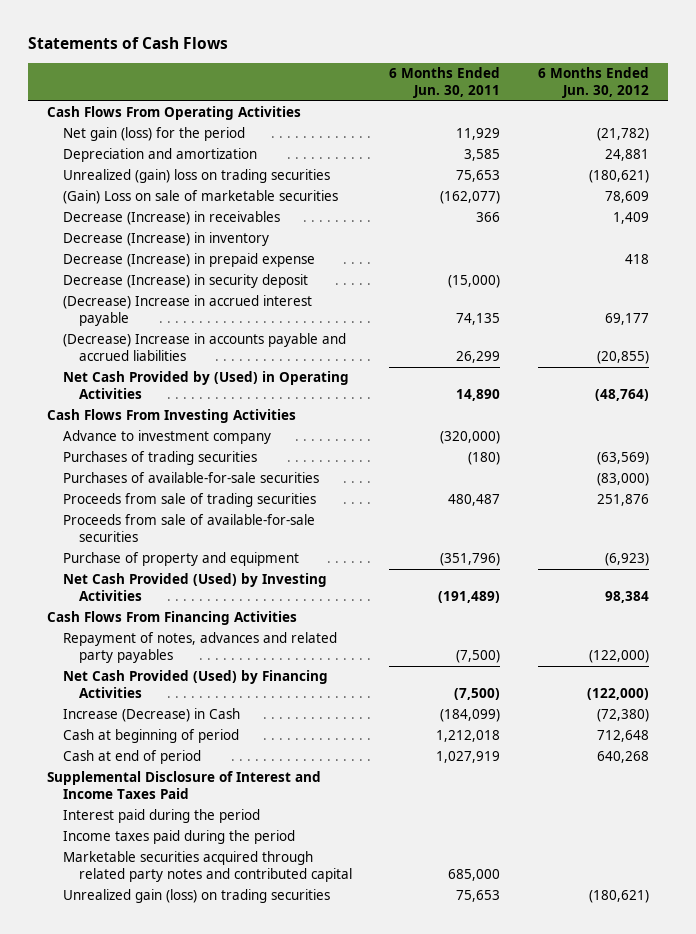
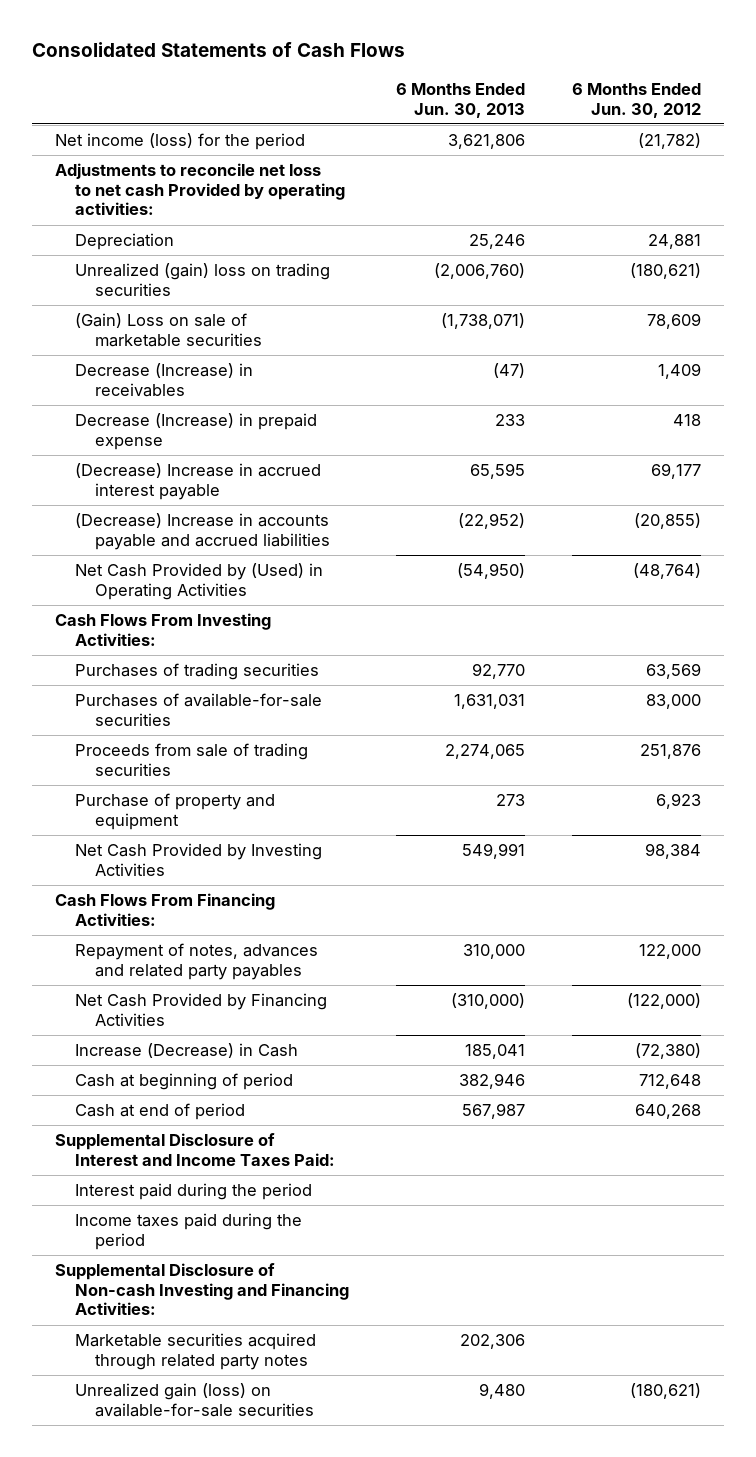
- Statements of Cash Flows
+ Consolidated Statements of Cash Flows
- | 6 Months Ended Jun. 30, 2011 | 6 Months Ended Jun. 30, 2012
+ | 6 Months Ended Jun. 30, 2013 | 6 Months Ended Jun. 30, 2012
- Cash Flows From Operating Activities
- Net gain (loss) for the period | 11,929 | (21,782)
- Depreciation and amortization | 3,585 | 24,881
+ Net income (loss) for the period | 3,621,806 | (21,782)
+ Adjustments to reconcile net loss to net cash Provided by operating activities:
+ Depreciation | 25,246 | 24,881
- Decrease (Increase) in inventory
- Decrease (Increase) in security deposit | (15,000) |
- Cash Flows From Investing Activities
- Advance to investment company | (320,000) |
- Purchases of trading securities | (180) | (63,569)
- Purchases of available-for-sale securities | | (83,000)
+ Cash Flows From Investing Activities:
+ Purchases of trading securities | 92,770 | 63,569
+ Purchases of available-for-sale securities | 1,631,031 | 83,000
- Proceeds from sale of available-for-sale securities
- Purchase of property and equipment | (351,796) | (6,923)
- Net Cash Provided (Used) by Investing Activities | (191,489) | 98,384
- Cash Flows From Financing Activities
- Repayment of notes, advances and related party payables | (7,500) | (122,000)
- Net Cash Provided (Used) by Financing Activities | (7,500) | (122,000)
+ Purchase of property and equipment | 273 | 6,923
+ Net Cash Provided by Investing Activities | 549,991 | 98,384
+ Cash Flows From Financing Activities:
+ Repayment of notes, advances and related party payables | 310,000 | 122,000
+ Net Cash Provided by Financing Activities | (310,000) | (122,000)
- Supplemental Disclosure of Interest and Income Taxes Paid
+ Supplemental Disclosure of Interest and Income Taxes Paid:
- Marketable securities acquired through related party notes and contributed capital | 685,000 |
- Unrealized gain (loss) on trading securities | 75,653 | (180,621)
+ Supplemental Disclosure of Non-cash Investing and Financing Activities:
+ Marketable securities acquired through related party notes | 202,306 |
+ Unrealized gain (loss) on available-for-sale securities | 9,480 | (180,621)

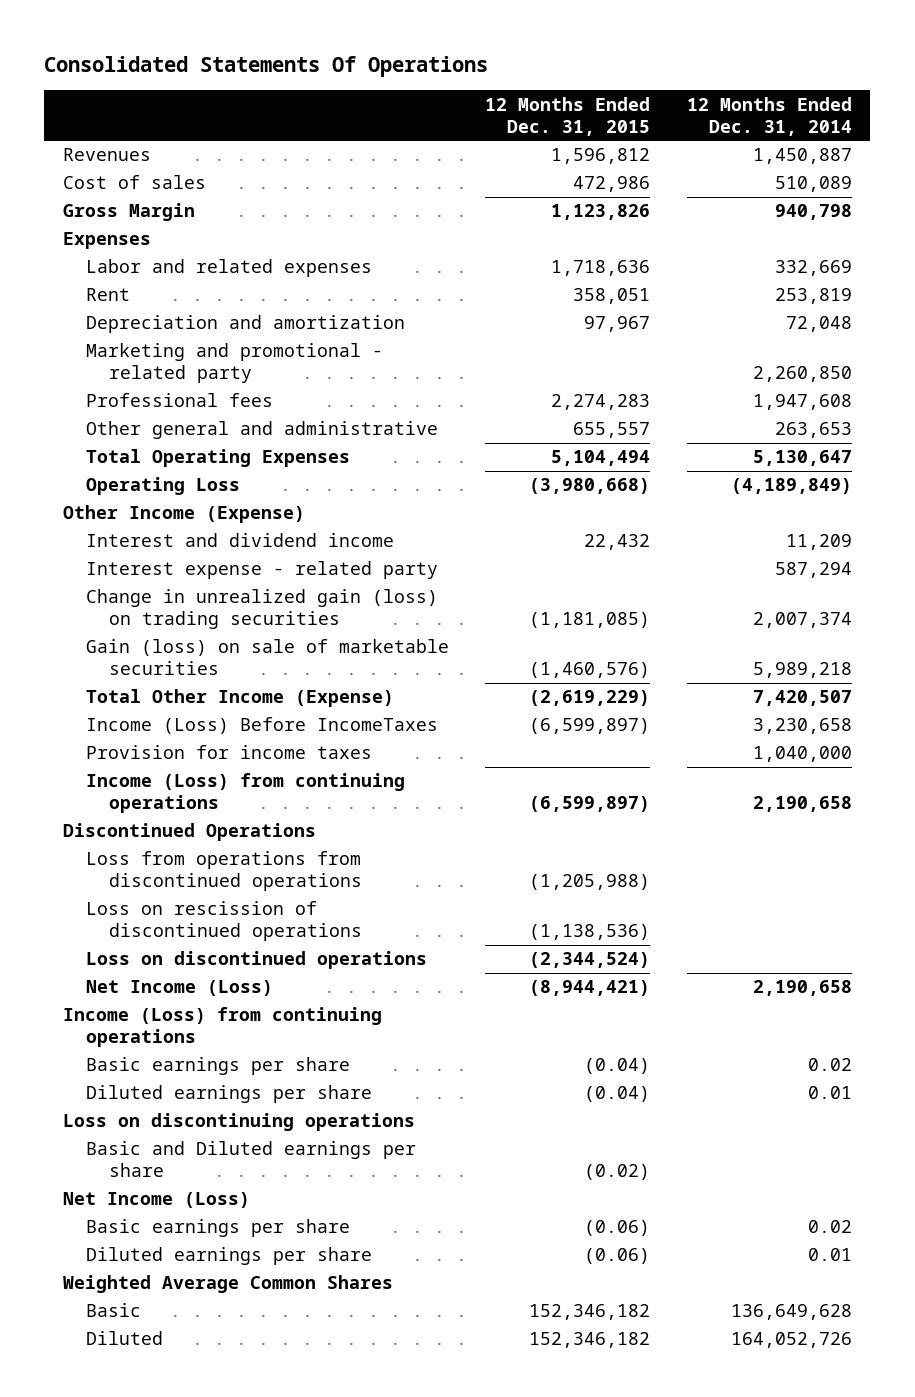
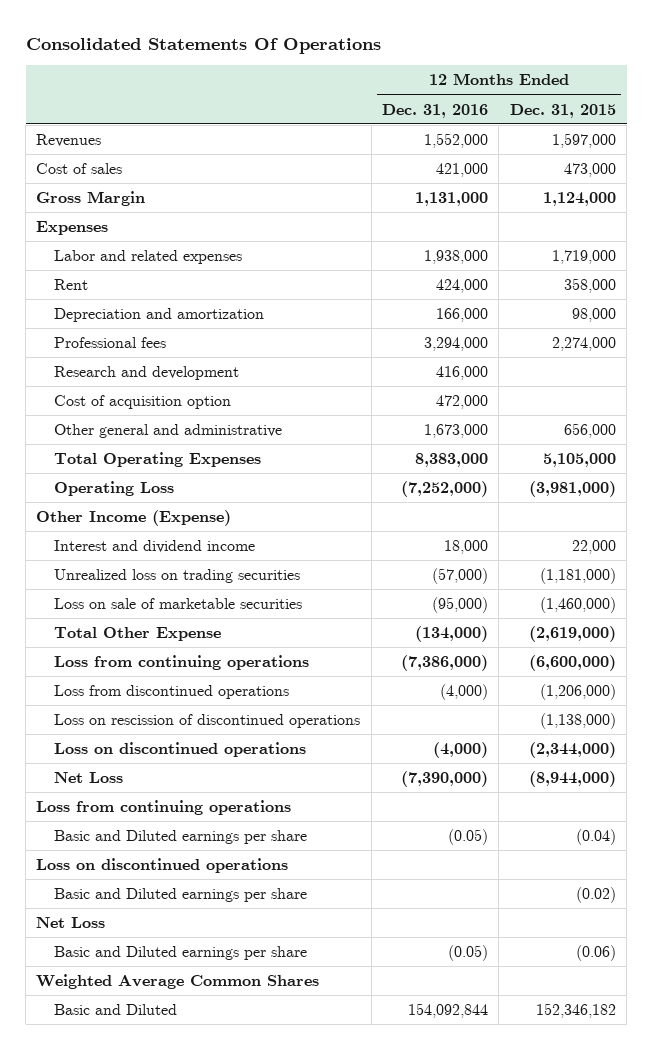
- | 12 Months Ended Dec. 31, 2015 | 12 Months Ended Dec. 31, 2014
+ | 12 Months Ended Dec. 31, 2016 | 12 Months Ended Dec. 31, 2015
- Revenues | 1,596,812 | 1,450,887
- Cost of sales | 472,986 | 510,089
- Gross Margin | 1,123,826 | 940,798
+ Revenues | 1,552,000 | 1,597,000
+ Cost of sales | 421,000 | 473,000
+ Gross Margin | 1,131,000 | 1,124,000
- Labor and related expenses | 1,718,636 | 332,669
- Rent | 358,051 | 253,819
- Depreciation and amortization | 97,967 | 72,048
- Marketing and promotional - related party | | 2,260,850
- Professional fees | 2,274,283 | 1,947,608
- Other general and administrative | 655,557 | 263,653
- Total Operating Expenses | 5,104,494 | 5,130,647
- Operating Loss | (3,980,668) | (4,189,849)
+ Labor and related expenses | 1,938,000 | 1,719,000
+ Rent | 424,000 | 358,000
+ Depreciation and amortization | 166,000 | 98,000
+ Professional fees | 3,294,000 | 2,274,000
+ Research and development | 416,000 |
+ Cost of acquisition option | 472,000 |
+ Other general and administrative | 1,673,000 | 656,000
+ Total Operating Expenses | 8,383,000 | 5,105,000
+ Operating Loss | (7,252,000) | (3,981,000)
- Interest and dividend income | 22,432 | 11,209
- Interest expense - related party | | 587,294
- Change in unrealized gain (loss) on trading securities | (1,181,085) | 2,007,374
- Gain (loss) on sale of marketable securities | (1,460,576) | 5,989,218
- Total Other Income (Expense) | (2,619,229) | 7,420,507
- Income (Loss) Before IncomeTaxes | (6,599,897) | 3,230,658
- Provision for income taxes | | 1,040,000
- Income (Loss) from continuing operations | (6,599,897) | 2,190,658
- Discontinued Operations
- Loss from operations from discontinued operations | (1,205,988) |
- Loss on rescission of discontinued operations | (1,138,536) |
- Loss on discontinued operations | (2,344,524) |
- Net Income (Loss) | (8,944,421) | 2,190,658
- Income (Loss) from continuing operations
- Basic earnings per share | (0.04) | 0.02
- Diluted earnings per share | (0.04) | 0.01
- Loss on discontinuing operations
+ Interest and dividend income | 18,000 | 22,000
+ Unrealized loss on trading securities | (57,000) | (1,181,000)
+ Loss on sale of marketable securities | (95,000) | (1,460,000)
+ Total Other Expense | (134,000) | (2,619,000)
+ Loss from continuing operations | (7,386,000) | (6,600,000)
+ Loss from discontinued operations | (4,000) | (1,206,000)
+ Loss on rescission of discontinued operations | | (1,138,000)
+ Loss on discontinued operations | (4,000) | (2,344,000)
+ Net Loss | (7,390,000) | (8,944,000)
+ Loss from continuing operations
+ Basic and Diluted earnings per share | (0.05) | (0.04)
+ Loss on discontinued operations
- Net Income (Loss)
- Basic earnings per share | (0.06) | 0.02
- Diluted earnings per share | (0.06) | 0.01
+ Net Loss
+ Basic and Diluted earnings per share | (0.05) | (0.06)
- Basic | 152,346,182 | 136,649,628
- Diluted | 152,346,182 | 164,052,726
+ Basic and Diluted | 154,092,844 | 152,346,182

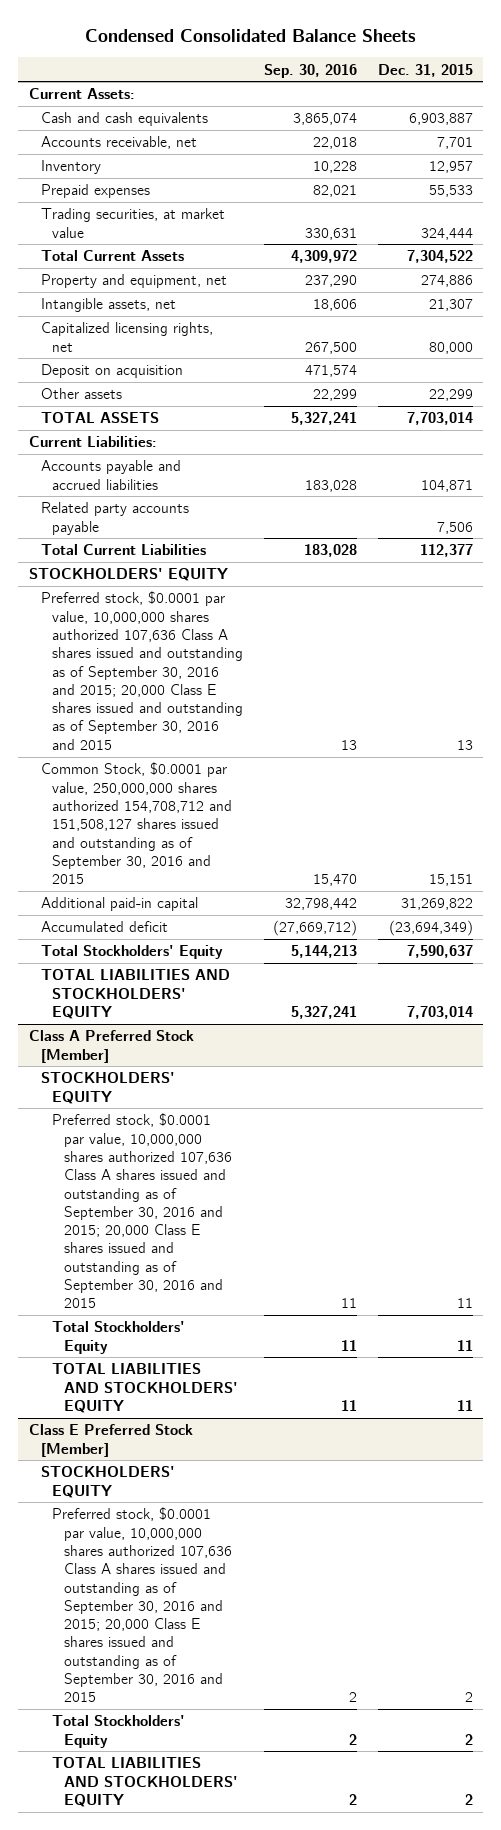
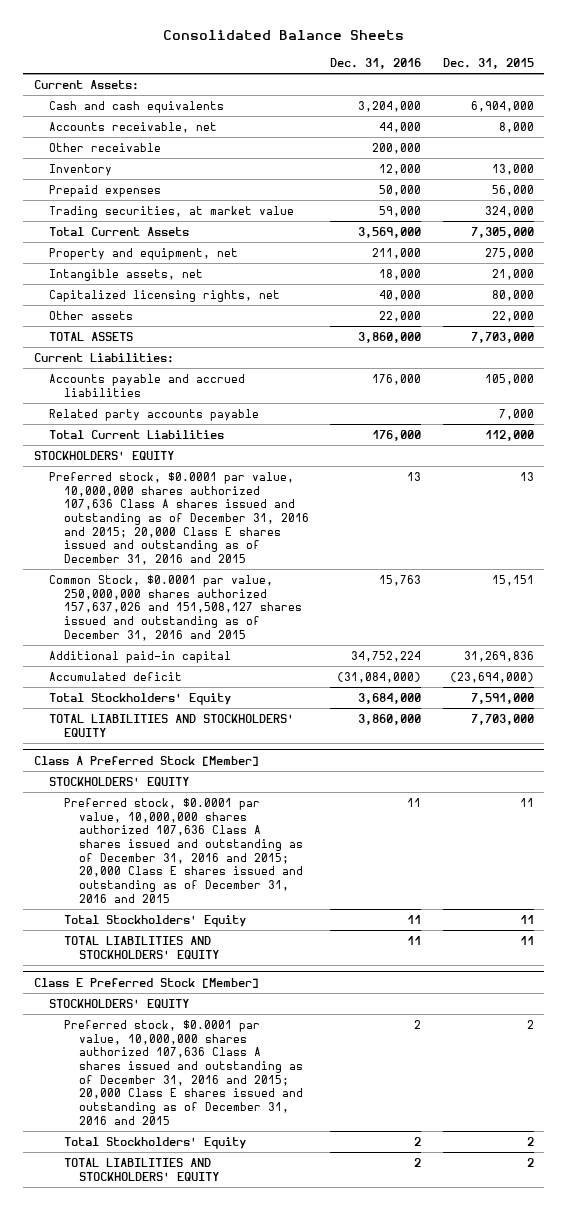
- Condensed Consolidated Balance Sheets
+ Consolidated Balance Sheets
- | Sep. 30, 2016 | Dec. 31, 2015
+ | Dec. 31, 2016 | Dec. 31, 2015
- Cash and cash equivalents | 3,865,074 | 6,903,887
- Accounts receivable, net | 22,018 | 7,701
- Inventory | 10,228 | 12,957
- Prepaid expenses | 82,021 | 55,533
- Trading securities, at market value | 330,631 | 324,444
- Total Current Assets | 4,309,972 | 7,304,522
- Property and equipment, net | 237,290 | 274,886
- Intangible assets, net | 18,606 | 21,307
+ Cash and cash equivalents | 3,204,000 | 6,904,000
+ Accounts receivable, net | 44,000 | 8,000
+ Other receivable | 200,000 |
+ Inventory | 12,000 | 13,000
+ Prepaid expenses | 50,000 | 56,000
+ Trading securities, at market value | 59,000 | 324,000
+ Total Current Assets | 3,569,000 | 7,305,000
+ Property and equipment, net | 211,000 | 275,000
+ Intangible assets, net | 18,000 | 21,000
- Deposit on acquisition | 471,574 |
- Other assets | 22,299 | 22,299
- TOTAL ASSETS | 5,327,241 | 7,703,014
+ Other assets | 22,000 | 22,000
+ TOTAL ASSETS | 3,860,000 | 7,703,000
- Accounts payable and accrued liabilities | 183,028 | 104,871
- Related party accounts payable | | 7,506
- Total Current Liabilities | 183,028 | 112,377
+ Accounts payable and accrued liabilities | 176,000 | 105,000
+ Related party accounts payable | | 7,000
+ Total Current Liabilities | 176,000 | 112,000
- Preferred stock, $0.0001 par value, 10,000,000 shares authorized 107,636 Class A shares issued and outstanding as of September 30, 2016 and 2015; 20,000 Class E shares issued and outstanding as of September 30, 2016 and 2015 | 13 | 13
- Common Stock, $0.0001 par value, 250,000,000 shares authorized 154,708,712 and 151,508,127 shares issued and outstanding as of September 30, 2016 and 2015 | 15,470 | 15,151
- Additional paid-in capital | 32,798,442 | 31,269,822
- Accumulated deficit | (27,669,712) | (23,694,349)
- Total Stockholders' Equity | 5,144,213 | 7,590,637
- TOTAL LIABILITIES AND STOCKHOLDERS' EQUITY | 5,327,241 | 7,703,014
+ Preferred stock, $0.0001 par value, 10,000,000 shares authorized 107,636 Class A shares issued and outstanding as of December 31, 2016 and 2015; 20,000 Class E shares issued and outstanding as of December 31, 2016 and 2015 | 13 | 13
+ Common Stock, $0.0001 par value, 250,000,000 shares authorized 157,637,026 and 151,508,127 shares issued and outstanding as of December 31, 2016 and 2015 | 15,763 | 15,151
+ Additional paid-in capital | 34,752,224 | 31,269,836
+ Accumulated deficit | (31,084,000) | (23,694,000)
+ Total Stockholders' Equity | 3,684,000 | 7,591,000
+ TOTAL LIABILITIES AND STOCKHOLDERS' EQUITY | 3,860,000 | 7,703,000
@ Class A Preferred Stock [Member]
- Preferred stock, $0.0001 par value, 10,000,000 shares authorized 107,636 Class A shares issued and outstanding as of September 30, 2016 and 2015; 20,000 Class E shares issued and outstanding as of September 30, 2016 and 2015 | 11 | 11
+ Preferred stock, $0.0001 par value, 10,000,000 shares authorized 107,636 Class A shares issued and outstanding as of December 31, 2016 and 2015; 20,000 Class E shares issued and outstanding as of December 31, 2016 and 2015 | 11 | 11
@ Class E Preferred Stock [Member]
- Preferred stock, $0.0001 par value, 10,000,000 shares authorized 107,636 Class A shares issued and outstanding as of September 30, 2016 and 2015; 20,000 Class E shares issued and outstanding as of September 30, 2016 and 2015 | 2 | 2
+ Preferred stock, $0.0001 par value, 10,000,000 shares authorized 107,636 Class A shares issued and outstanding as of December 31, 2016 and 2015; 20,000 Class E shares issued and outstanding as of December 31, 2016 and 2015 | 2 | 2

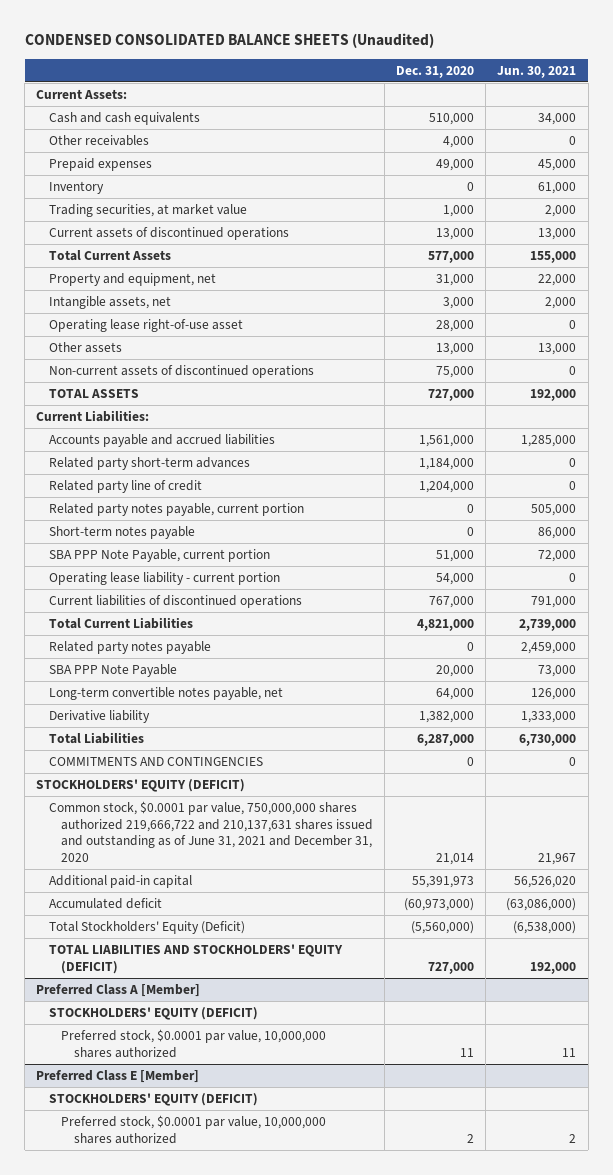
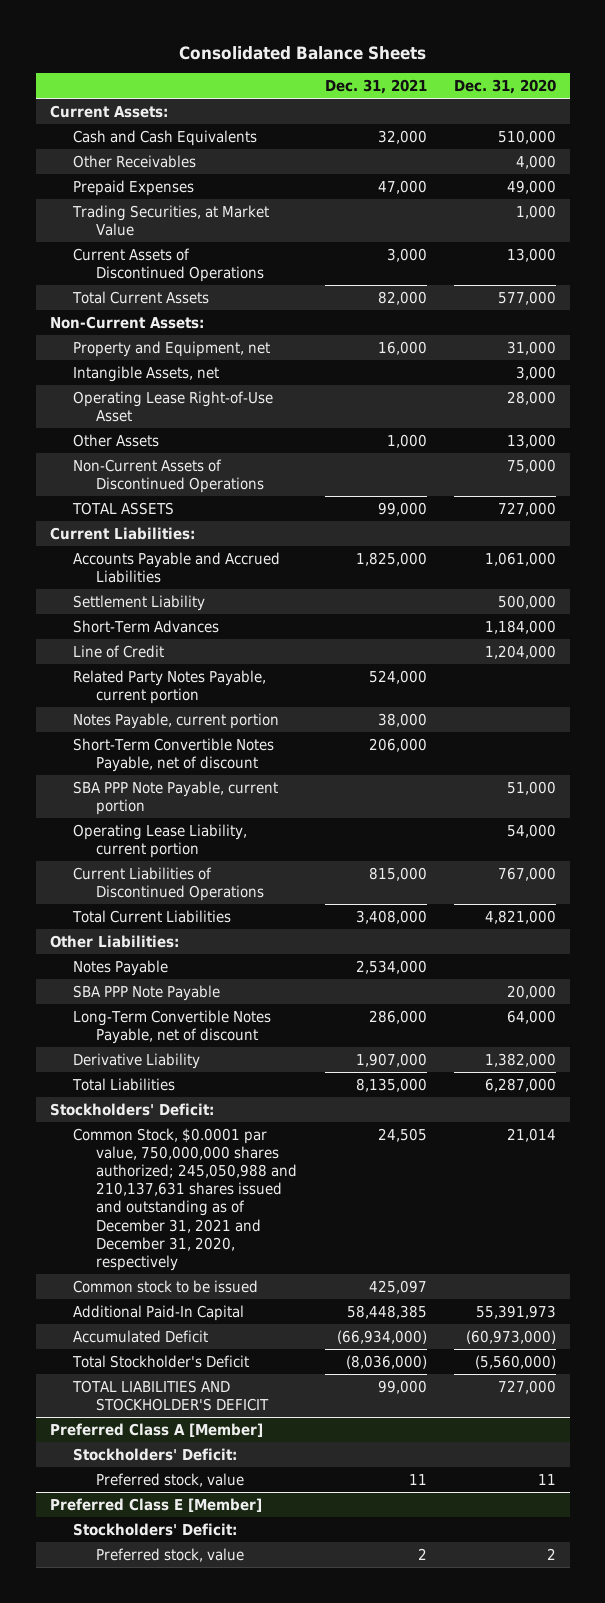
- CONDENSED CONSOLIDATED BALANCE SHEETS (Unaudited)
+ Consolidated Balance Sheets
- | Dec. 31, 2020 | Jun. 30, 2021
+ | Dec. 31, 2021 | Dec. 31, 2020
- Cash and cash equivalents | 510,000 | 34,000
- Other receivables | 4,000 | 0
- Prepaid expenses | 49,000 | 45,000
- Inventory | 0 | 61,000
- Trading securities, at market value | 1,000 | 2,000
- Current assets of discontinued operations | 13,000 | 13,000
+ Cash and Cash Equivalents | 32,000 | 510,000
+ Other Receivables | | 4,000
+ Prepaid Expenses | 47,000 | 49,000
+ Trading Securities, at Market Value | | 1,000
+ Current Assets of Discontinued Operations | 3,000 | 13,000
- Property and equipment, net | 31,000 | 22,000
- Intangible assets, net | 3,000 | 2,000
- Operating lease right-of-use asset | 28,000 | 0
- Other assets | 13,000 | 13,000
- Non-current assets of discontinued operations | 75,000 | 0
+ Non-Current Assets:
+ Property and Equipment, net | 16,000 | 31,000
+ Intangible Assets, net | | 3,000
+ Operating Lease Right-of-Use Asset | | 28,000
+ Other Assets | 1,000 | 13,000
+ Non-Current Assets of Discontinued Operations | | 75,000
- Accounts payable and accrued liabilities | 1,561,000 | 1,285,000
- Related party short-term advances | 1,184,000 | 0
- Related party line of credit | 1,204,000 | 0
- Related party notes payable, current portion | 0 | 505,000
- Short-term notes payable | 0 | 86,000
+ Accounts Payable and Accrued Liabilities | 1,825,000 | 1,061,000
+ Settlement Liability | | 500,000
+ Short-Term Advances | | 1,184,000
+ Line of Credit | | 1,204,000
+ Related Party Notes Payable, current portion | 524,000 |
+ Notes Payable, current portion | 38,000 |
+ Short-Term Convertible Notes Payable, net of discount | 206,000 |
- Operating lease liability - current portion | 54,000 | 0
- Current liabilities of discontinued operations | 767,000 | 791,000
+ Operating Lease Liability, current portion | | 54,000
+ Current Liabilities of Discontinued Operations | 815,000 | 767,000
- Related party notes payable | 0 | 2,459,000
+ Other Liabilities:
+ Notes Payable | 2,534,000 |
- Long-term convertible notes payable, net | 64,000 | 126,000
- Derivative liability | 1,382,000 | 1,333,000
+ Long-Term Convertible Notes Payable, net of discount | 286,000 | 64,000
+ Derivative Liability | 1,907,000 | 1,382,000
- COMMITMENTS AND CONTINGENCIES | 0 | 0
- STOCKHOLDERS' EQUITY (DEFICIT)
- Common stock, $0.0001 par value, 750,000,000 shares authorized 219,666,722 and 210,137,631 shares issued and outstanding as of June 31, 2021 and December 31, 2020 | 21,014 | 21,967
- Additional paid-in capital | 55,391,973 | 56,526,020
- Accumulated deficit | (60,973,000) | (63,086,000)
- Total Stockholders' Equity (Deficit) | (5,560,000) | (6,538,000)
- TOTAL LIABILITIES AND STOCKHOLDERS' EQUITY (DEFICIT) | 727,000 | 192,000
+ Stockholders' Deficit:
+ Common Stock, $0.0001 par value, 750,000,000 shares authorized; 245,050,988 and 210,137,631 shares issued and outstanding as of December 31, 2021 and December 31, 2020, respectively | 24,505 | 21,014
+ Common stock to be issued | 425,097 |
+ Additional Paid-In Capital | 58,448,385 | 55,391,973
+ Accumulated Deficit | (66,934,000) | (60,973,000)
+ Total Stockholder's Deficit | (8,036,000) | (5,560,000)
+ TOTAL LIABILITIES AND STOCKHOLDER'S DEFICIT | 99,000 | 727,000
@ Preferred Class A [Member]
- STOCKHOLDERS' EQUITY (DEFICIT)
- Preferred stock, $0.0001 par value, 10,000,000 shares authorized | 11 | 11
+ Stockholders' Deficit:
+ Preferred stock, value | 11 | 11
@ Preferred Class E [Member]
- STOCKHOLDERS' EQUITY (DEFICIT)
- Preferred stock, $0.0001 par value, 10,000,000 shares authorized | 2 | 2
+ Stockholders' Deficit:
+ Preferred stock, value | 2 | 2

